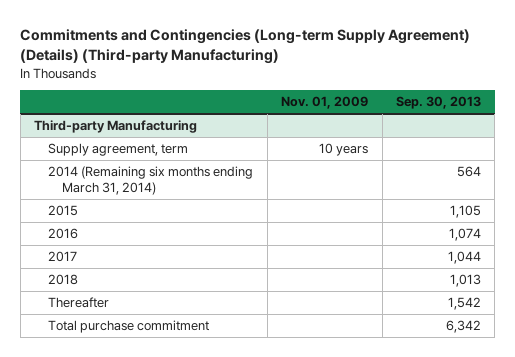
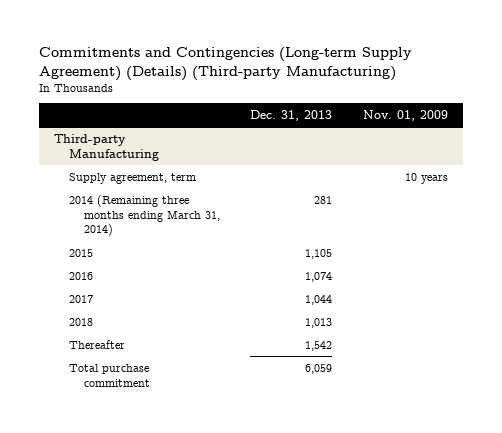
- | Nov. 01, 2009 | Sep. 30, 2013
+ | Dec. 31, 2013 | Nov. 01, 2009
@ Third-party Manufacturing
- 2014 (Remaining six months ending March 31, 2014) | | 564
+ 2014 (Remaining three months ending March 31, 2014) | 281 |

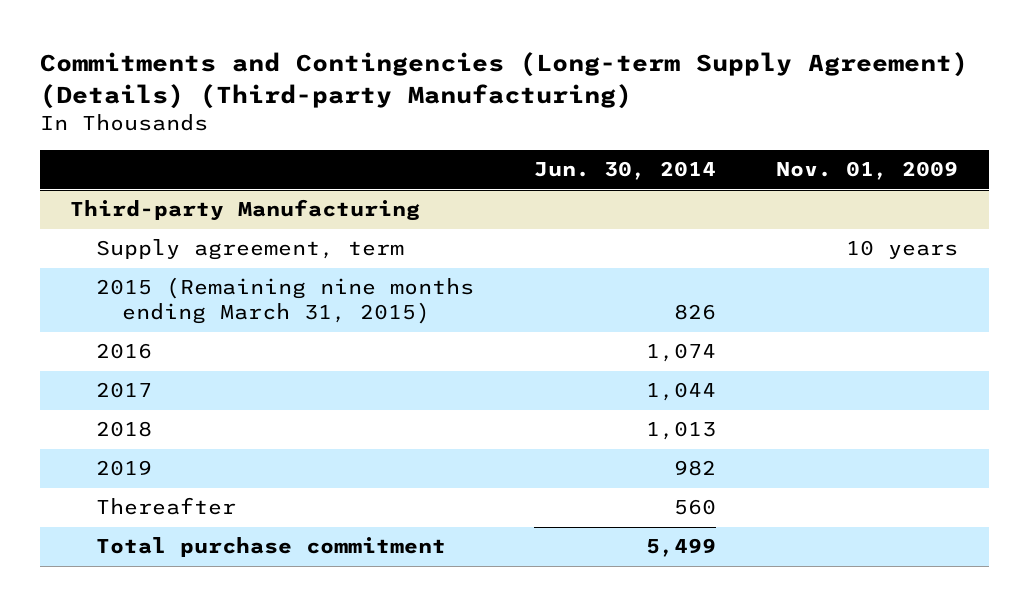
- | Dec. 31, 2013 | Nov. 01, 2009
+ | Jun. 30, 2014 | Nov. 01, 2009
@ Third-party Manufacturing
- 2014 (Remaining three months ending March 31, 2014) | 281 |
- 2015 | 1,105 |
+ 2015 (Remaining nine months ending March 31, 2015) | 826 |
+ 2019 | 982 |

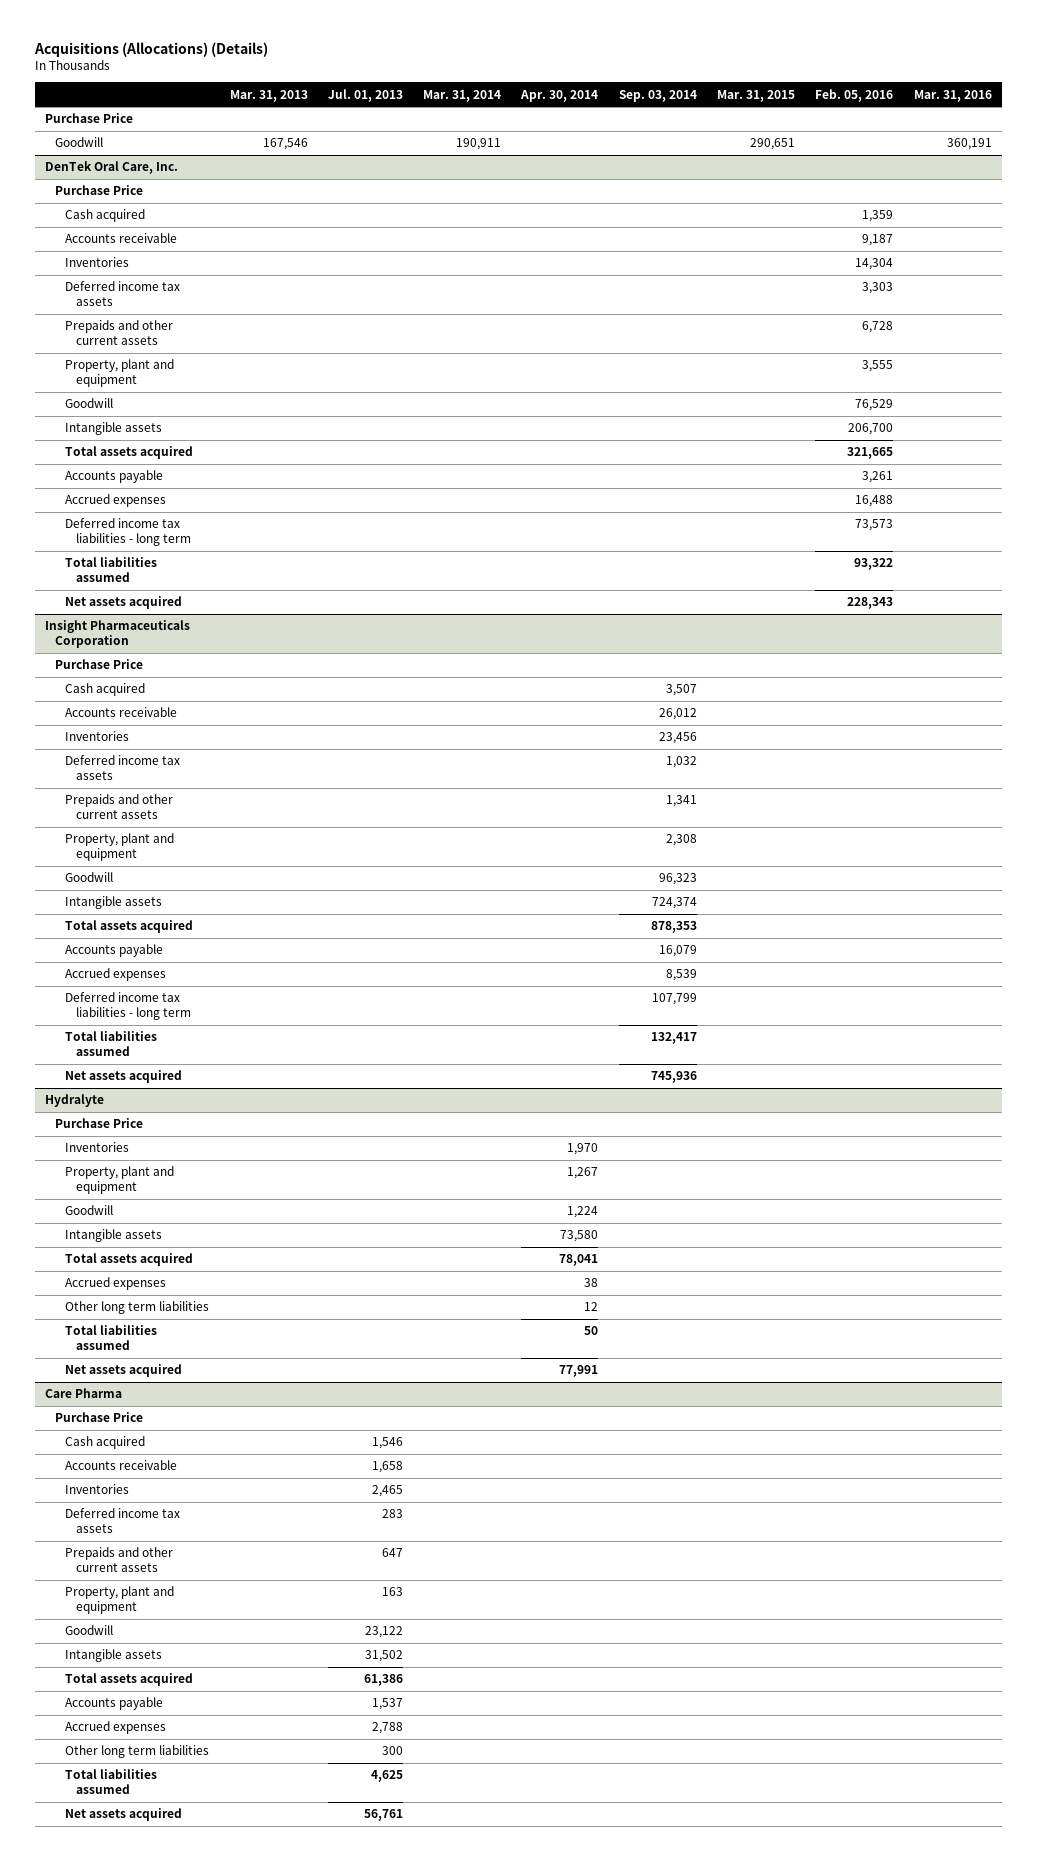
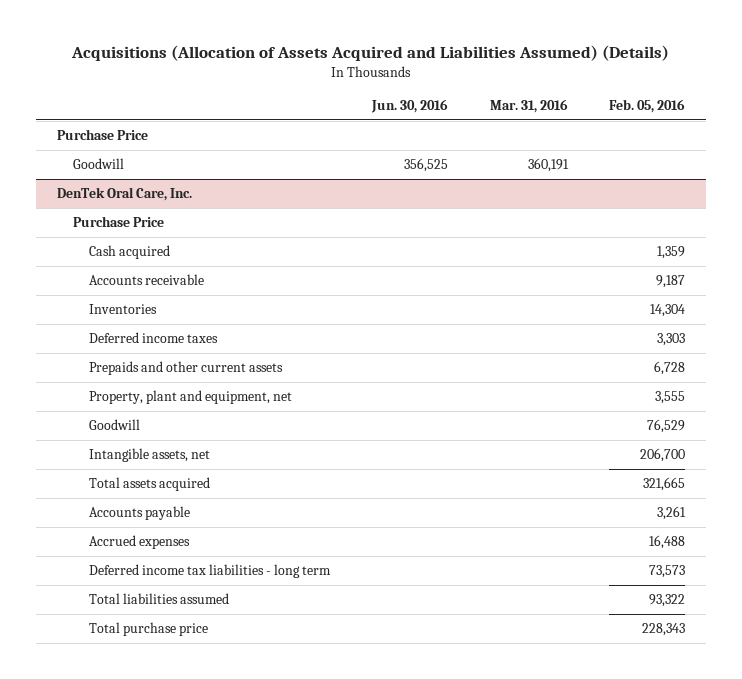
- Acquisitions (Allocations) (Details)
+ Acquisitions (Allocation of Assets Acquired and Liabilities Assumed) (Details)
- | Mar. 31, 2013 | Jul. 01, 2013 | Mar. 31, 2014 | Apr. 30, 2014 | Sep. 03, 2014 | Mar. 31, 2015 | Feb. 05, 2016 | Mar. 31, 2016
+ | Jun. 30, 2016 | Mar. 31, 2016 | Feb. 05, 2016
@ DenTek Oral Care, Inc.
- Deferred income tax assets | | | | | | | 3,303 |
+ Deferred income taxes | | | 3,303
- Property, plant and equipment | | | | | | | 3,555 |
+ Property, plant and equipment, net | | | 3,555
- Intangible assets | | | | | | | 206,700 |
+ Intangible assets, net | | | 206,700
- Net assets acquired | | | | | | | 228,343 |
- Insight Pharmaceuticals Corporation
- Purchase Price
- Cash acquired | | | | | 3,507 | | |
- Accounts receivable | | | | | 26,012 | | |
- Inventories | | | | | 23,456 | | |
- Deferred income tax assets | | | | | 1,032 | | |
- Prepaids and other current assets | | | | | 1,341 | | |
- Property, plant and equipment | | | | | 2,308 | | |
- Goodwill | | | | | 96,323 | | |
- Intangible assets | | | | | 724,374 | | |
- Total assets acquired | | | | | 878,353 | | |
- Accounts payable | | | | | 16,079 | | |
- Accrued expenses | | | | | 8,539 | | |
- Deferred income tax liabilities - long term | | | | | 107,799 | | |
- Total liabilities assumed | | | | | 132,417 | | |
- Net assets acquired | | | | | 745,936 | | |
- Hydralyte
- Purchase Price
- Inventories | | | | 1,970 | | | |
- Property, plant and equipment | | | | 1,267 | | | |
- Goodwill | | | | 1,224 | | | |
- Intangible assets | | | | 73,580 | | | |
- Total assets acquired | | | | 78,041 | | | |
- Accrued expenses | | | | 38 | | | |
- Other long term liabilities | | | | 12 | | | |
- Total liabilities assumed | | | | 50 | | | |
- Net assets acquired | | | | 77,991 | | | |
- Care Pharma
- Purchase Price
- Cash acquired | | 1,546 | | | | | |
- Accounts receivable | | 1,658 | | | | | |
- Inventories | | 2,465 | | | | | |
- Deferred income tax assets | | 283 | | | | | |
- Prepaids and other current assets | | 647 | | | | | |
- Property, plant and equipment | | 163 | | | | | |
- Goodwill | | 23,122 | | | | | |
- Intangible assets | | 31,502 | | | | | |
- Total assets acquired | | 61,386 | | | | | |
- Accounts payable | | 1,537 | | | | | |
- Accrued expenses | | 2,788 | | | | | |
- Other long term liabilities | | 300 | | | | | |
- Total liabilities assumed | | 4,625 | | | | | |
- Net assets acquired | | 56,761 | | | | | |
@ DenTek Oral Care, Inc.
+ Total purchase price | | | 228,343

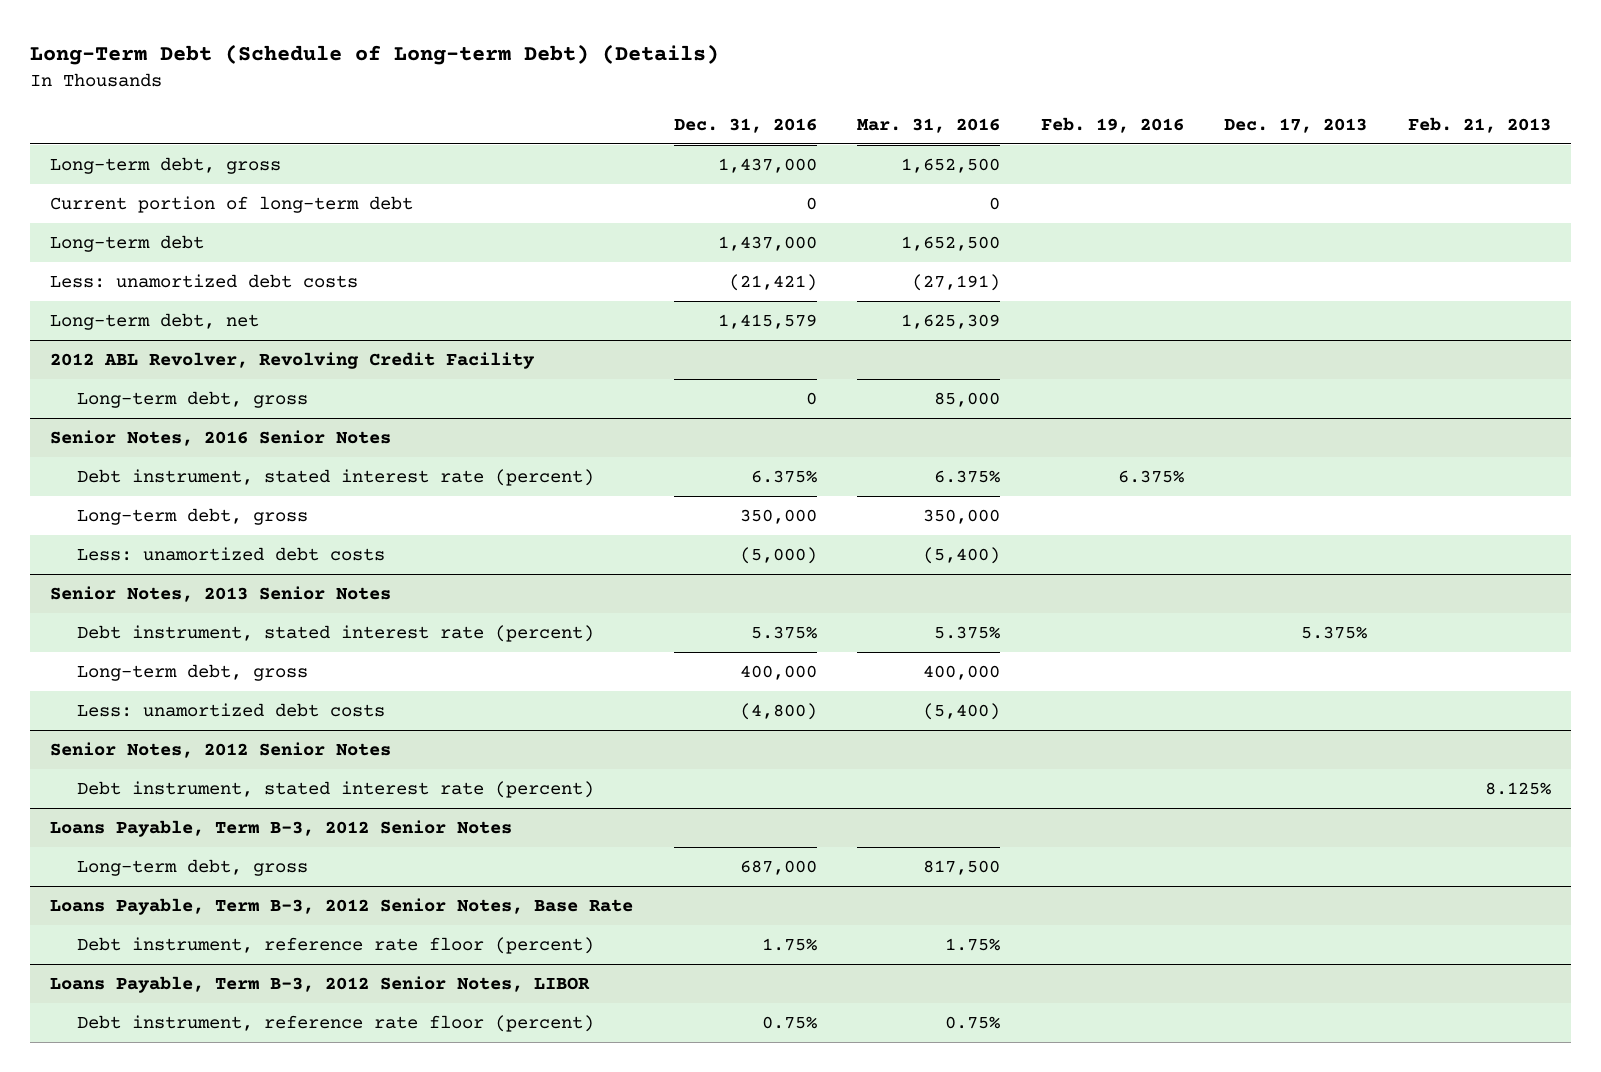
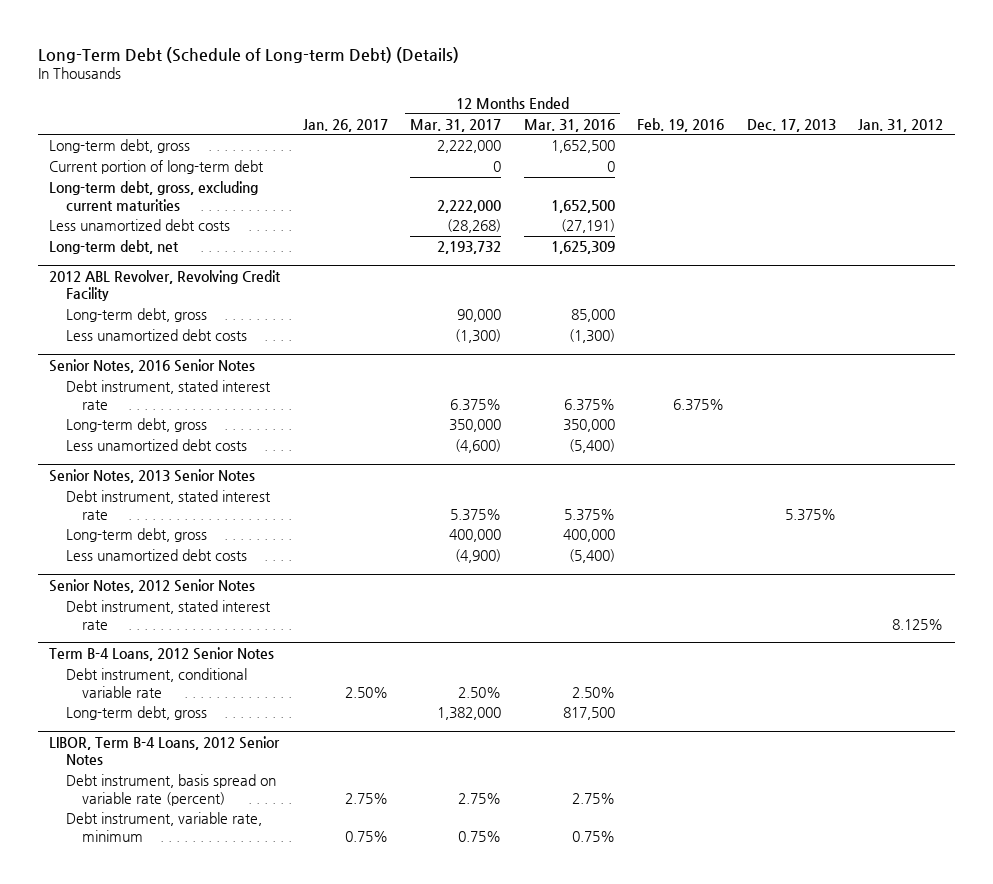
- | Dec. 31, 2016 | Mar. 31, 2016 | Feb. 19, 2016 | Dec. 17, 2013 | Feb. 21, 2013
+ | Jan. 26, 2017 | 12 Months Ended Mar. 31, 2017 | 12 Months Ended Mar. 31, 2016 | Feb. 19, 2016 | Dec. 17, 2013 | Jan. 31, 2012
- Long-term debt | 1,437,000 | 1,652,500 | | |
- Less: unamortized debt costs | (21,421) | (27,191) | | |
+ Long-term debt, gross, excluding current maturities | | 2,222,000 | 1,652,500 | | |
+ Less unamortized debt costs | | (28,268) | (27,191) | | |
@ 2012 ABL Revolver, Revolving Credit Facility
+ Less unamortized debt costs | | (1,300) | (1,300) | | |
@ Senior Notes, 2016 Senior Notes
- Debt instrument, stated interest rate (percent) | 6.375% | 6.375% | 6.375% | |
+ Debt instrument, stated interest rate | | 6.375% | 6.375% | 6.375% | |
- Less: unamortized debt costs | (5,000) | (5,400) | | |
+ Less unamortized debt costs | | (4,600) | (5,400) | | |
@ Senior Notes, 2013 Senior Notes
- Debt instrument, stated interest rate (percent) | 5.375% | 5.375% | | 5.375% |
+ Debt instrument, stated interest rate | | 5.375% | 5.375% | | 5.375% |
- Less: unamortized debt costs | (4,800) | (5,400) | | |
+ Less unamortized debt costs | | (4,900) | (5,400) | | |
@ Senior Notes, 2012 Senior Notes
- Debt instrument, stated interest rate (percent) | | | | | 8.125%
- Loans Payable, Term B-3, 2012 Senior Notes
@ Senior Notes, 2012 Senior Notes
+ Debt instrument, stated interest rate | | | | | | 8.125%
+ Term B-4 Loans, 2012 Senior Notes
+ Debt instrument, conditional variable rate | 2.50% | 2.50% | 2.50% | | |
- Loans Payable, Term B-3, 2012 Senior Notes, Base Rate
- Debt instrument, reference rate floor (percent) | 1.75% | 1.75% | | |
- Loans Payable, Term B-3, 2012 Senior Notes, LIBOR
- Debt instrument, reference rate floor (percent) | 0.75% | 0.75% | | |
+ LIBOR, Term B-4 Loans, 2012 Senior Notes
+ Debt instrument, basis spread on variable rate (percent) | 2.75% | 2.75% | 2.75% | | |
+ Debt instrument, variable rate, minimum | 0.75% | 0.75% | 0.75% | | |

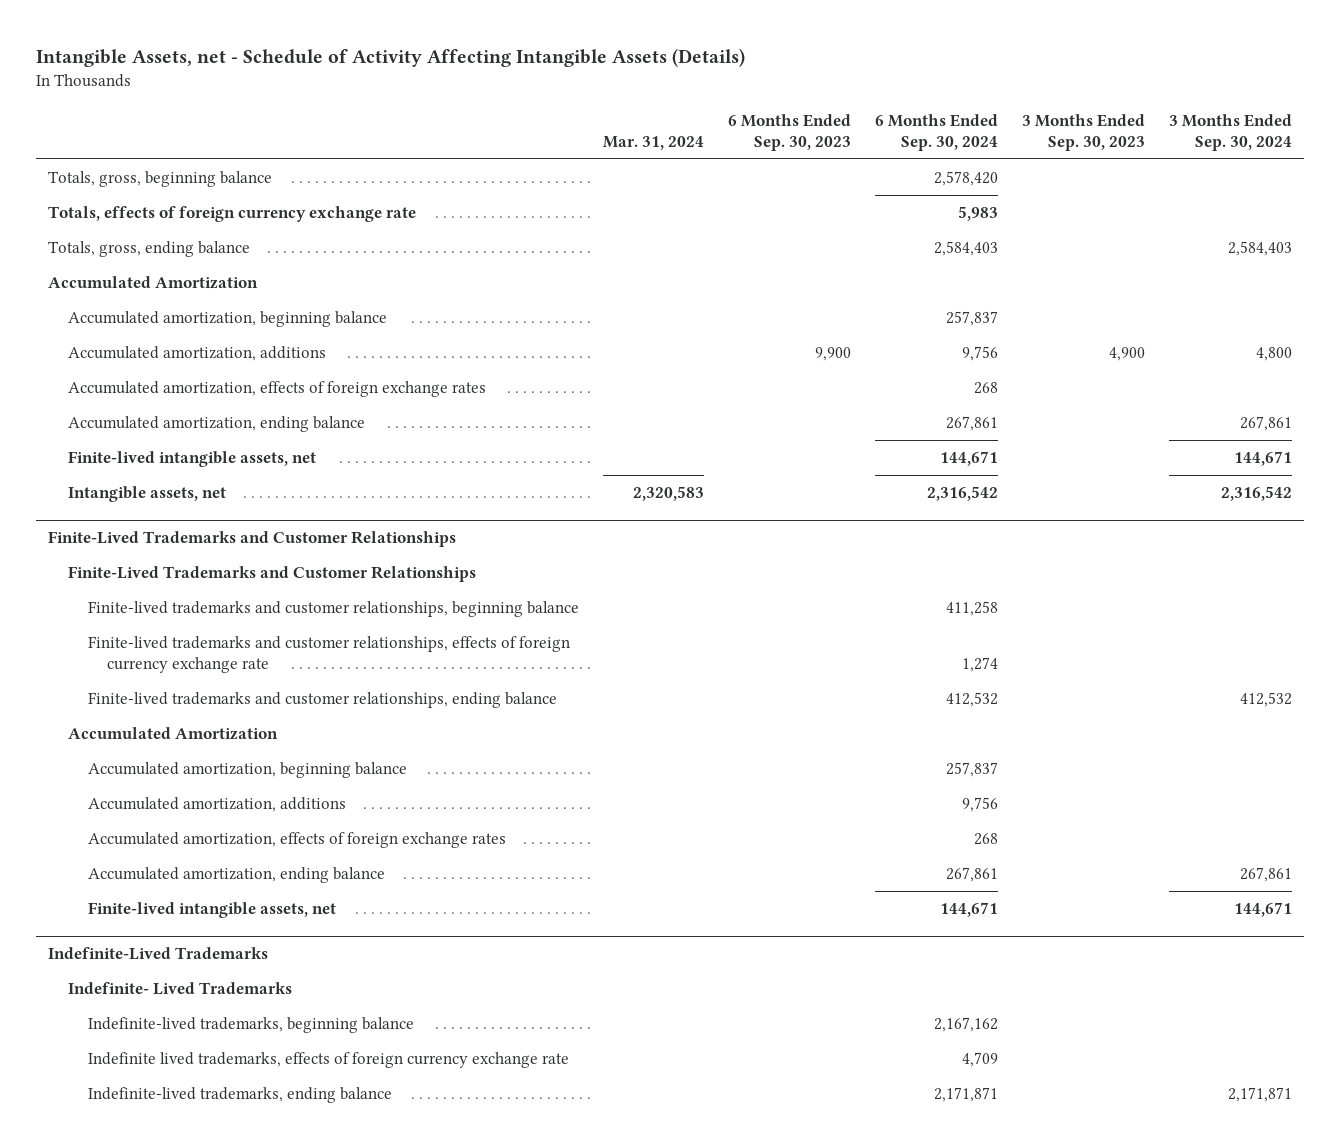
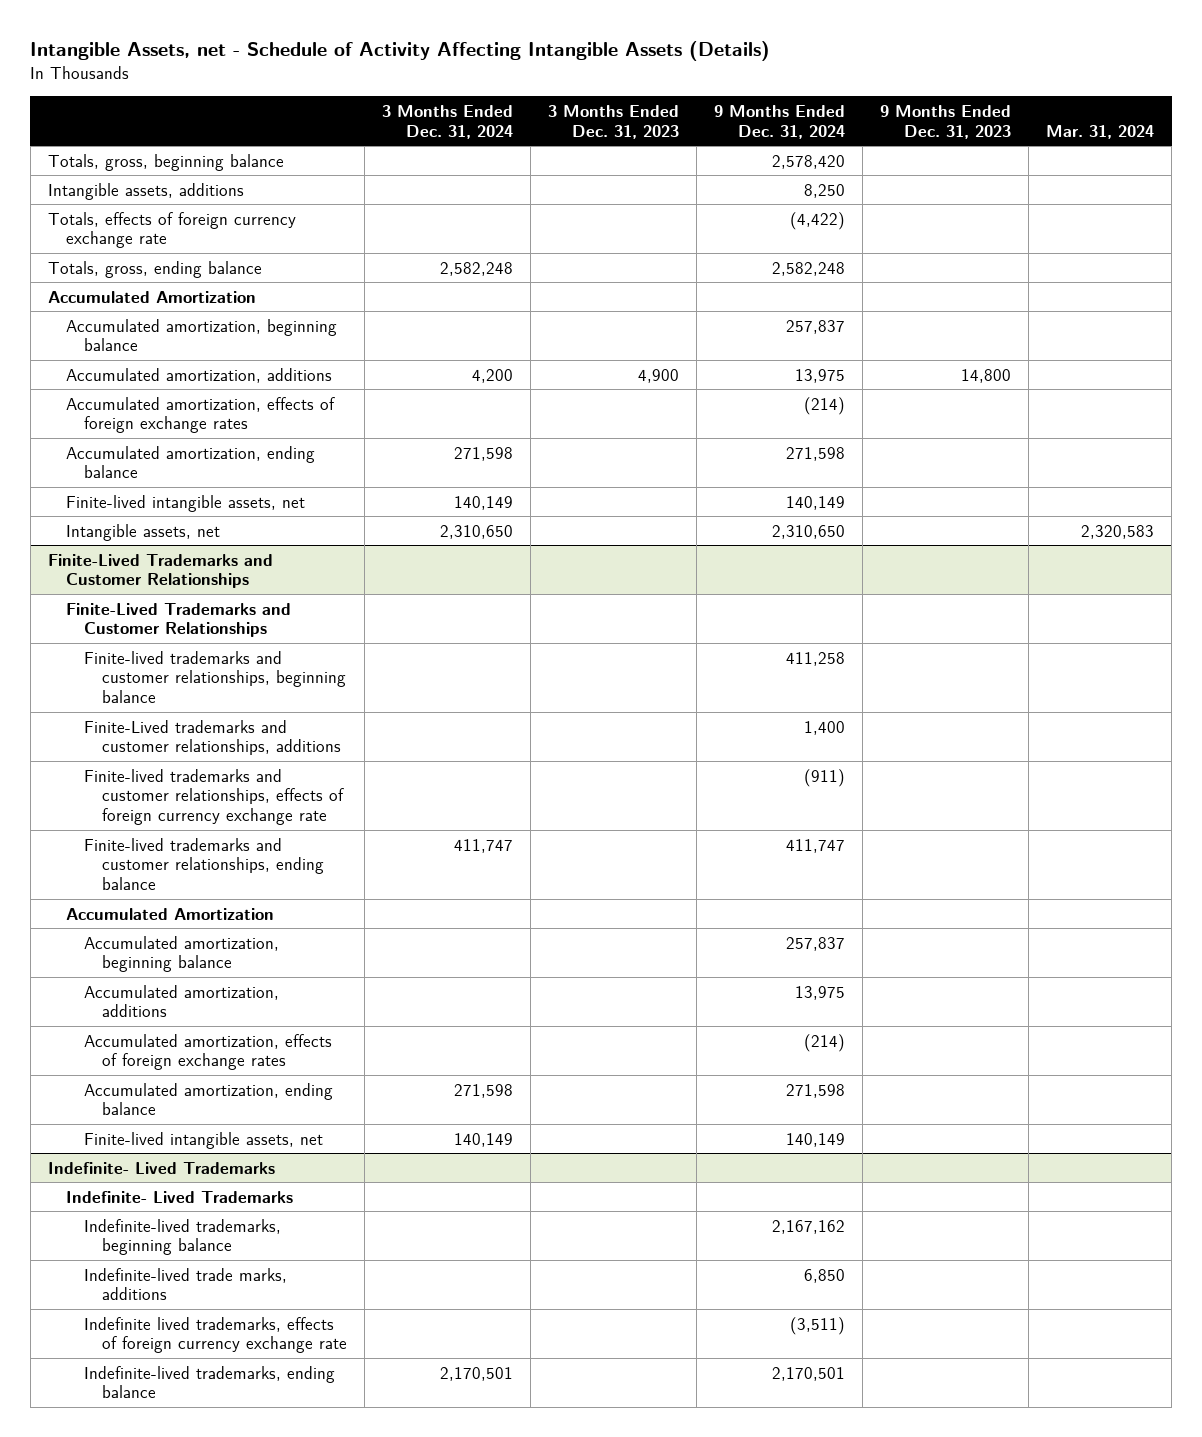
- | Mar. 31, 2024 | 6 Months Ended Sep. 30, 2023 | 6 Months Ended Sep. 30, 2024 | 3 Months Ended Sep. 30, 2023 | 3 Months Ended Sep. 30, 2024
+ | 3 Months Ended Dec. 31, 2024 | 3 Months Ended Dec. 31, 2023 | 9 Months Ended Dec. 31, 2024 | 9 Months Ended Dec. 31, 2023 | Mar. 31, 2024
+ Intangible assets, additions | | | 8,250 | |
@ Finite-Lived Trademarks and Customer Relationships
+ Finite-Lived trademarks and customer relationships, additions | | | 1,400 | |
- Indefinite-Lived Trademarks
+ Indefinite- Lived Trademarks
+ Indefinite-lived trade marks, additions | | | 6,850 | |

